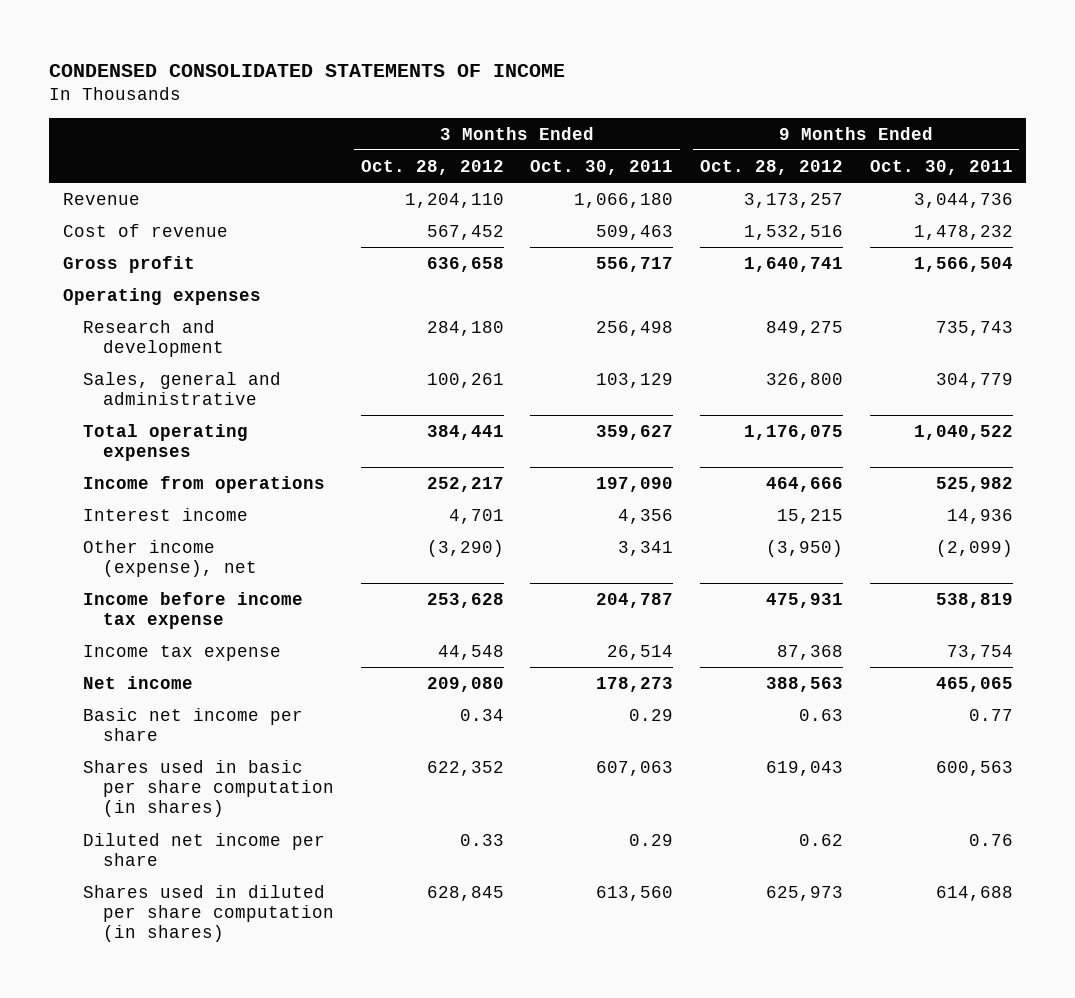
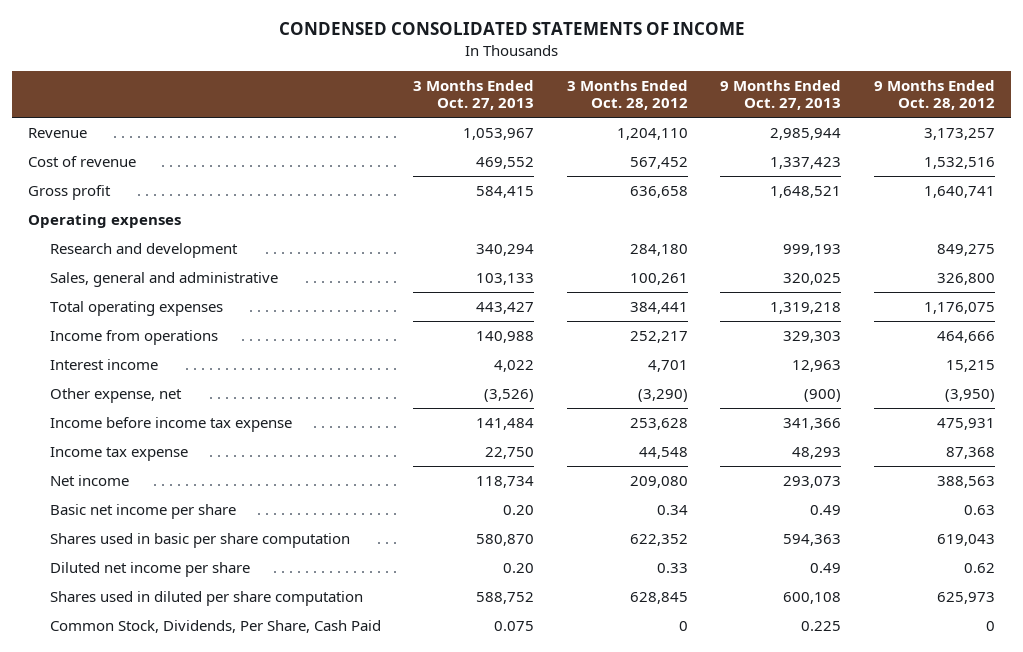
- | 3 Months Ended Oct. 28, 2012 | 3 Months Ended Oct. 30, 2011 | 9 Months Ended Oct. 28, 2012 | 9 Months Ended Oct. 30, 2011
+ | 3 Months Ended Oct. 27, 2013 | 3 Months Ended Oct. 28, 2012 | 9 Months Ended Oct. 27, 2013 | 9 Months Ended Oct. 28, 2012
- Other income (expense), net | (3,290) | 3,341 | (3,950) | (2,099)
+ Other expense, net | (3,526) | (3,290) | (900) | (3,950)
- Shares used in basic per share computation (in shares) | 622,352 | 607,063 | 619,043 | 600,563
+ Shares used in basic per share computation | 580,870 | 622,352 | 594,363 | 619,043
- Shares used in diluted per share computation (in shares) | 628,845 | 613,560 | 625,973 | 614,688
+ Shares used in diluted per share computation | 588,752 | 628,845 | 600,108 | 625,973
+ Common Stock, Dividends, Per Share, Cash Paid | 0.075 | 0 | 0.225 | 0

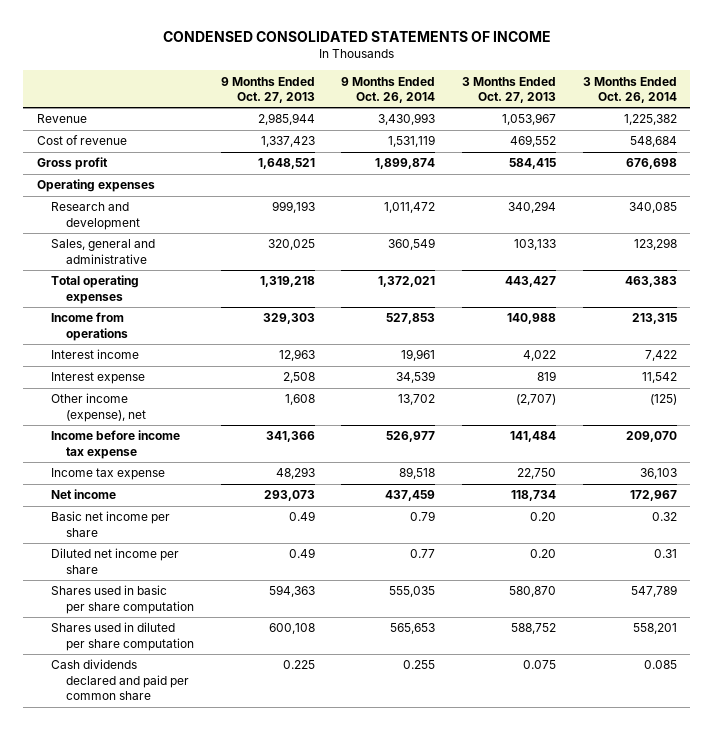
- | 3 Months Ended Oct. 27, 2013 | 3 Months Ended Oct. 28, 2012 | 9 Months Ended Oct. 27, 2013 | 9 Months Ended Oct. 28, 2012
+ | 9 Months Ended Oct. 27, 2013 | 9 Months Ended Oct. 26, 2014 | 3 Months Ended Oct. 27, 2013 | 3 Months Ended Oct. 26, 2014
- Other expense, net | (3,526) | (3,290) | (900) | (3,950)
+ Interest expense | 2,508 | 34,539 | 819 | 11,542
+ Other income (expense), net | 1,608 | 13,702 | (2,707) | (125)
moved down: Shares used in basic per share computation | 594,363 | 555,035 | 580,870 | 547,789
- Common Stock, Dividends, Per Share, Cash Paid | 0.075 | 0 | 0.225 | 0
+ Cash dividends declared and paid per common share | 0.225 | 0.255 | 0.075 | 0.085

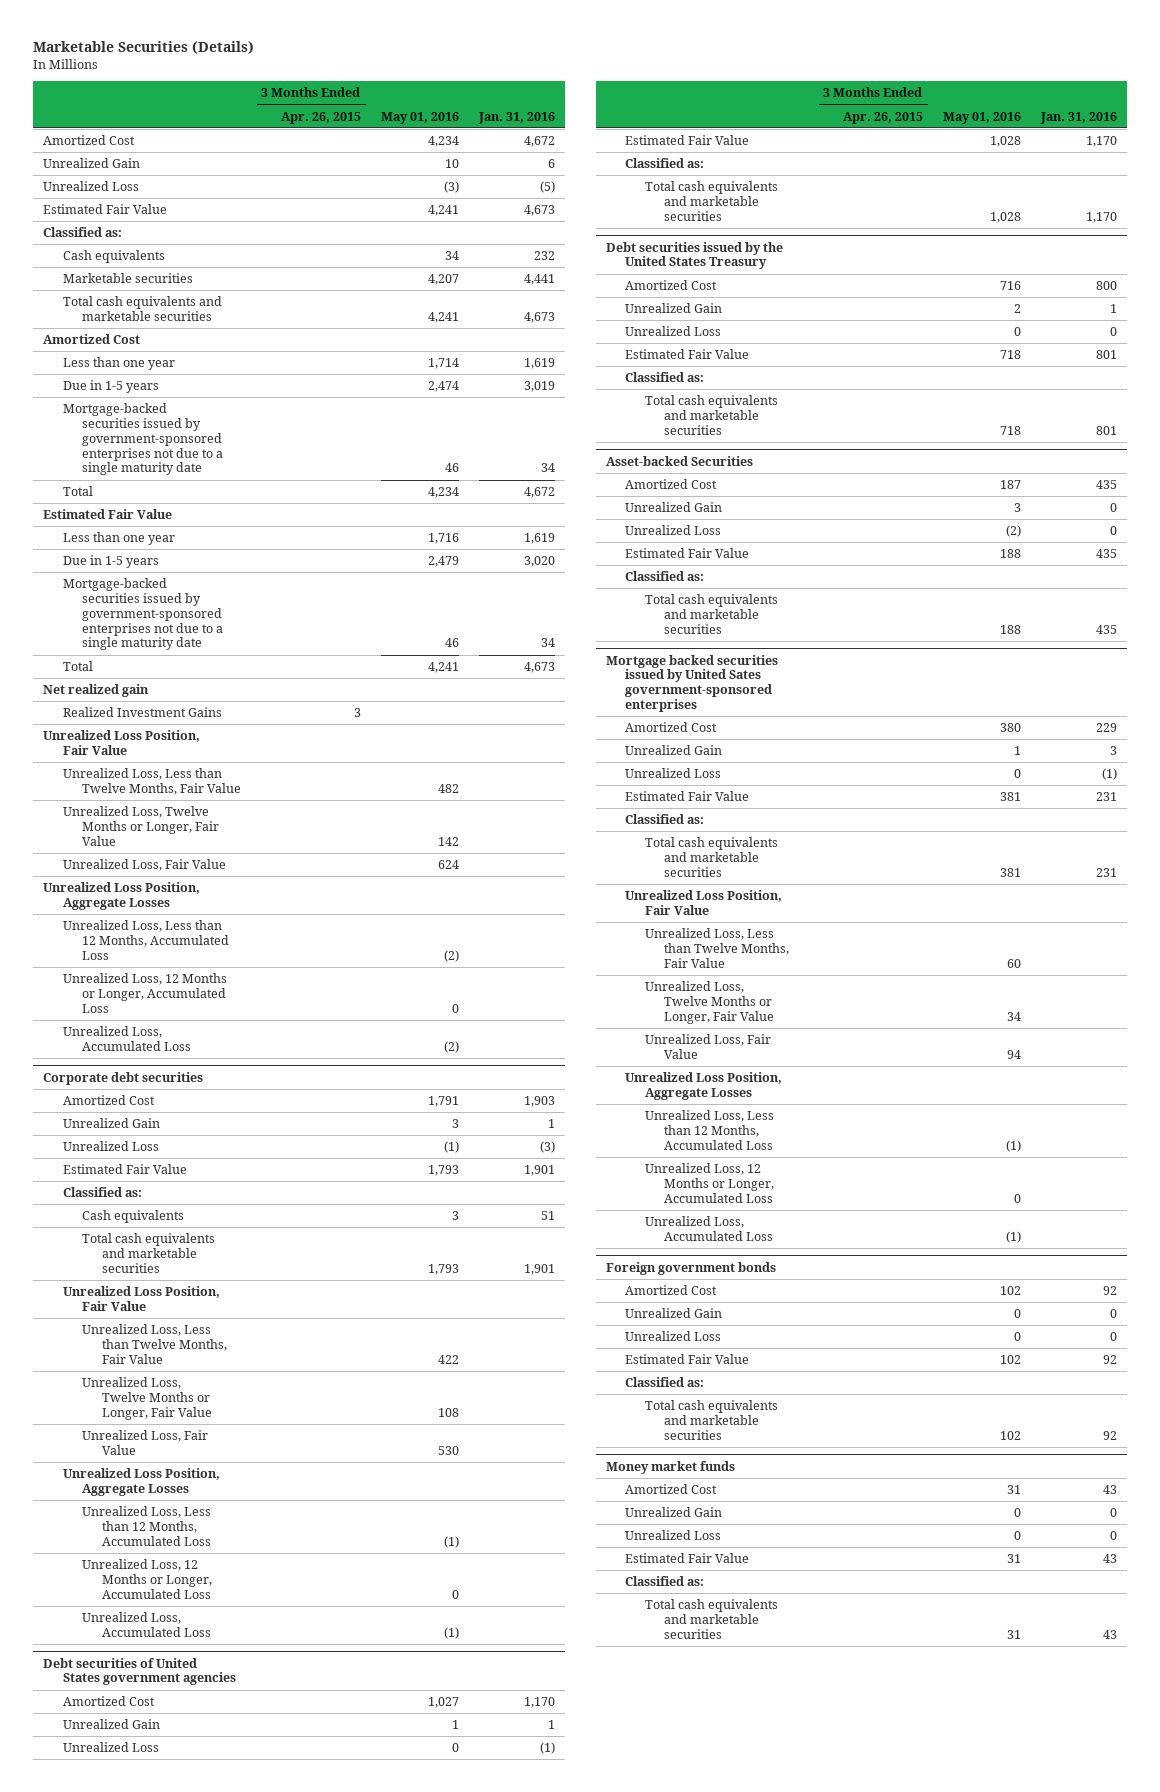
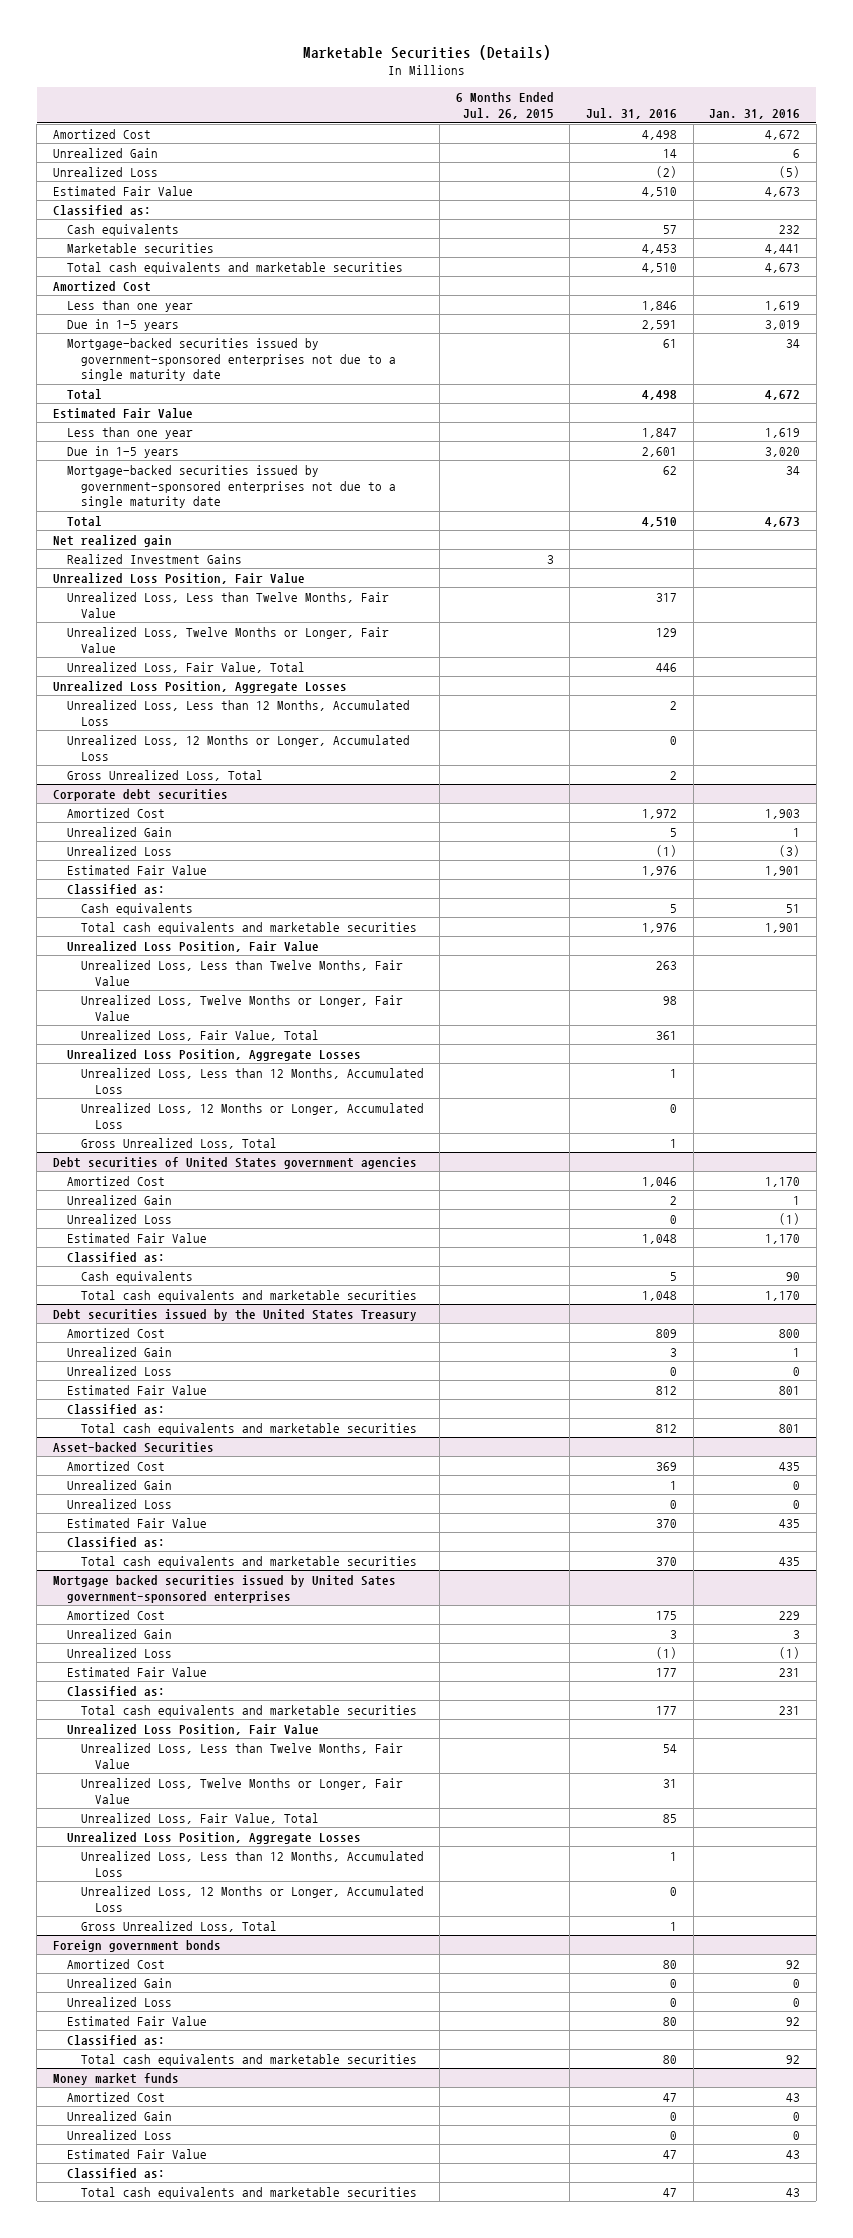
- | 3 Months Ended Apr. 26, 2015 | May 01, 2016 | Jan. 31, 2016
+ | 6 Months Ended Jul. 26, 2015 | Jul. 31, 2016 | Jan. 31, 2016
- Unrealized Loss, Fair Value | | 624 |
+ Unrealized Loss, Fair Value, Total | | 446 |
- Unrealized Loss, Accumulated Loss | | (2) |
+ Gross Unrealized Loss, Total | | 2 |
@ Corporate debt securities
- Unrealized Loss, Fair Value | | 530 |
+ Unrealized Loss, Fair Value, Total | | 361 |
- Unrealized Loss, Accumulated Loss | | (1) |
+ Gross Unrealized Loss, Total | | 1 |
@ Debt securities of United States government agencies
+ Cash equivalents | | 5 | 90
@ Mortgage backed securities issued by United Sates government-sponsored enterprises
- Unrealized Loss, Fair Value | | 94 |
+ Unrealized Loss, Fair Value, Total | | 85 |
- Unrealized Loss, Accumulated Loss | | (1) |
+ Gross Unrealized Loss, Total | | 1 |

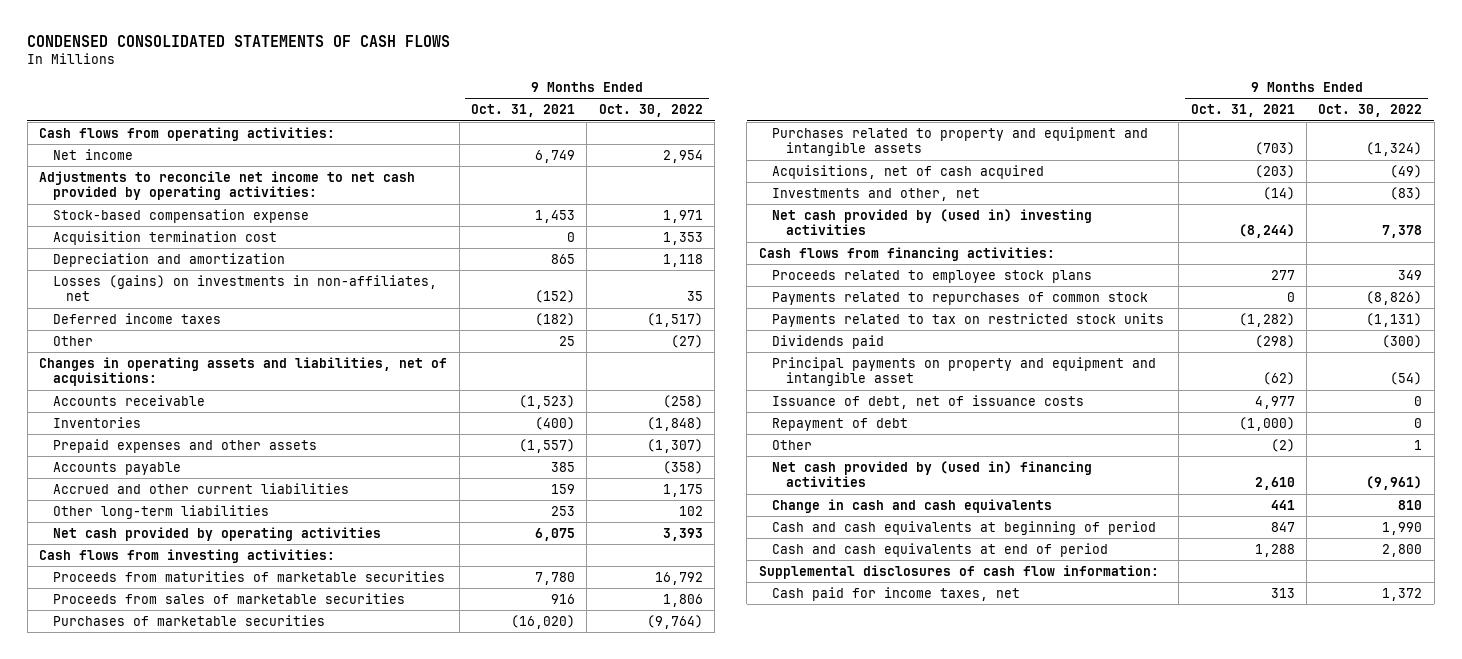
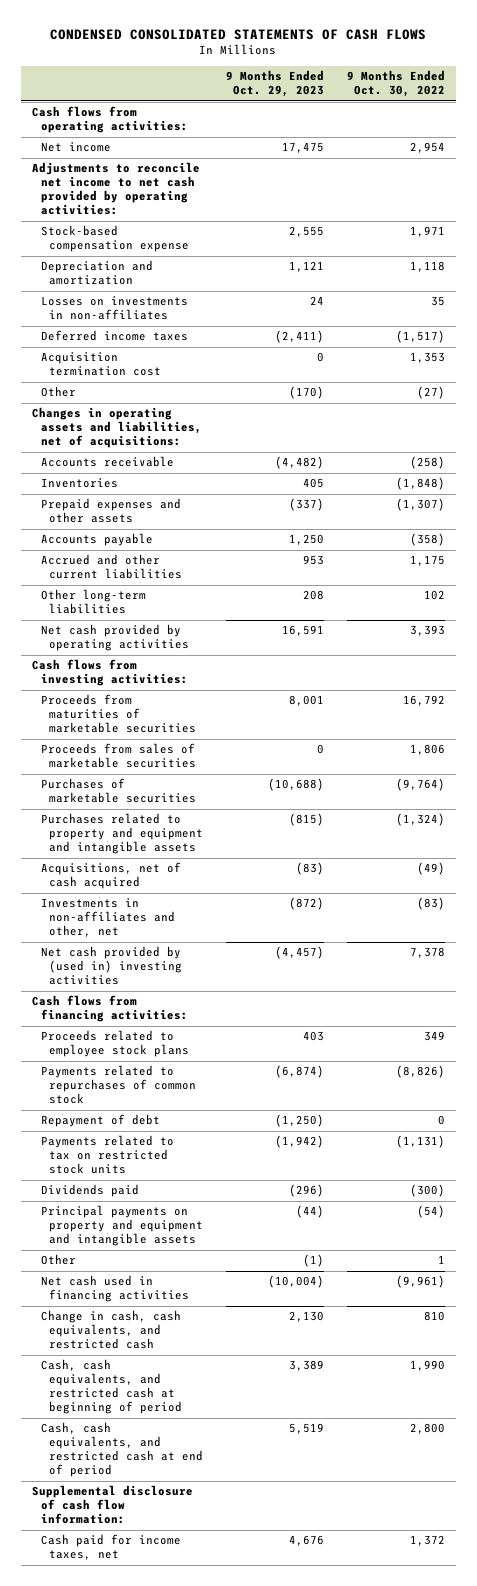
- | 9 Months Ended Oct. 31, 2021 | 9 Months Ended Oct. 30, 2022
+ | 9 Months Ended Oct. 29, 2023 | 9 Months Ended Oct. 30, 2022
- Losses (gains) on investments in non-affiliates, net | (152) | 35
+ Losses on investments in non-affiliates | 24 | 35
moved down: Acquisition termination cost | 0 | 1,353
- Investments and other, net | (14) | (83)
+ Investments in non-affiliates and other, net | (872) | (83)
moved up: Repayment of debt | (1,250) | 0
- Principal payments on property and equipment and intangible asset | (62) | (54)
- Issuance of debt, net of issuance costs | 4,977 | 0
+ Principal payments on property and equipment and intangible assets | (44) | (54)
- Net cash provided by (used in) financing activities | 2,610 | (9,961)
- Change in cash and cash equivalents | 441 | 810
- Cash and cash equivalents at beginning of period | 847 | 1,990
- Cash and cash equivalents at end of period | 1,288 | 2,800
- Supplemental disclosures of cash flow information:
+ Net cash used in financing activities | (10,004) | (9,961)
+ Change in cash, cash equivalents, and restricted cash | 2,130 | 810
+ Cash, cash equivalents, and restricted cash at beginning of period | 3,389 | 1,990
+ Cash, cash equivalents, and restricted cash at end of period | 5,519 | 2,800
+ Supplemental disclosure of cash flow information:

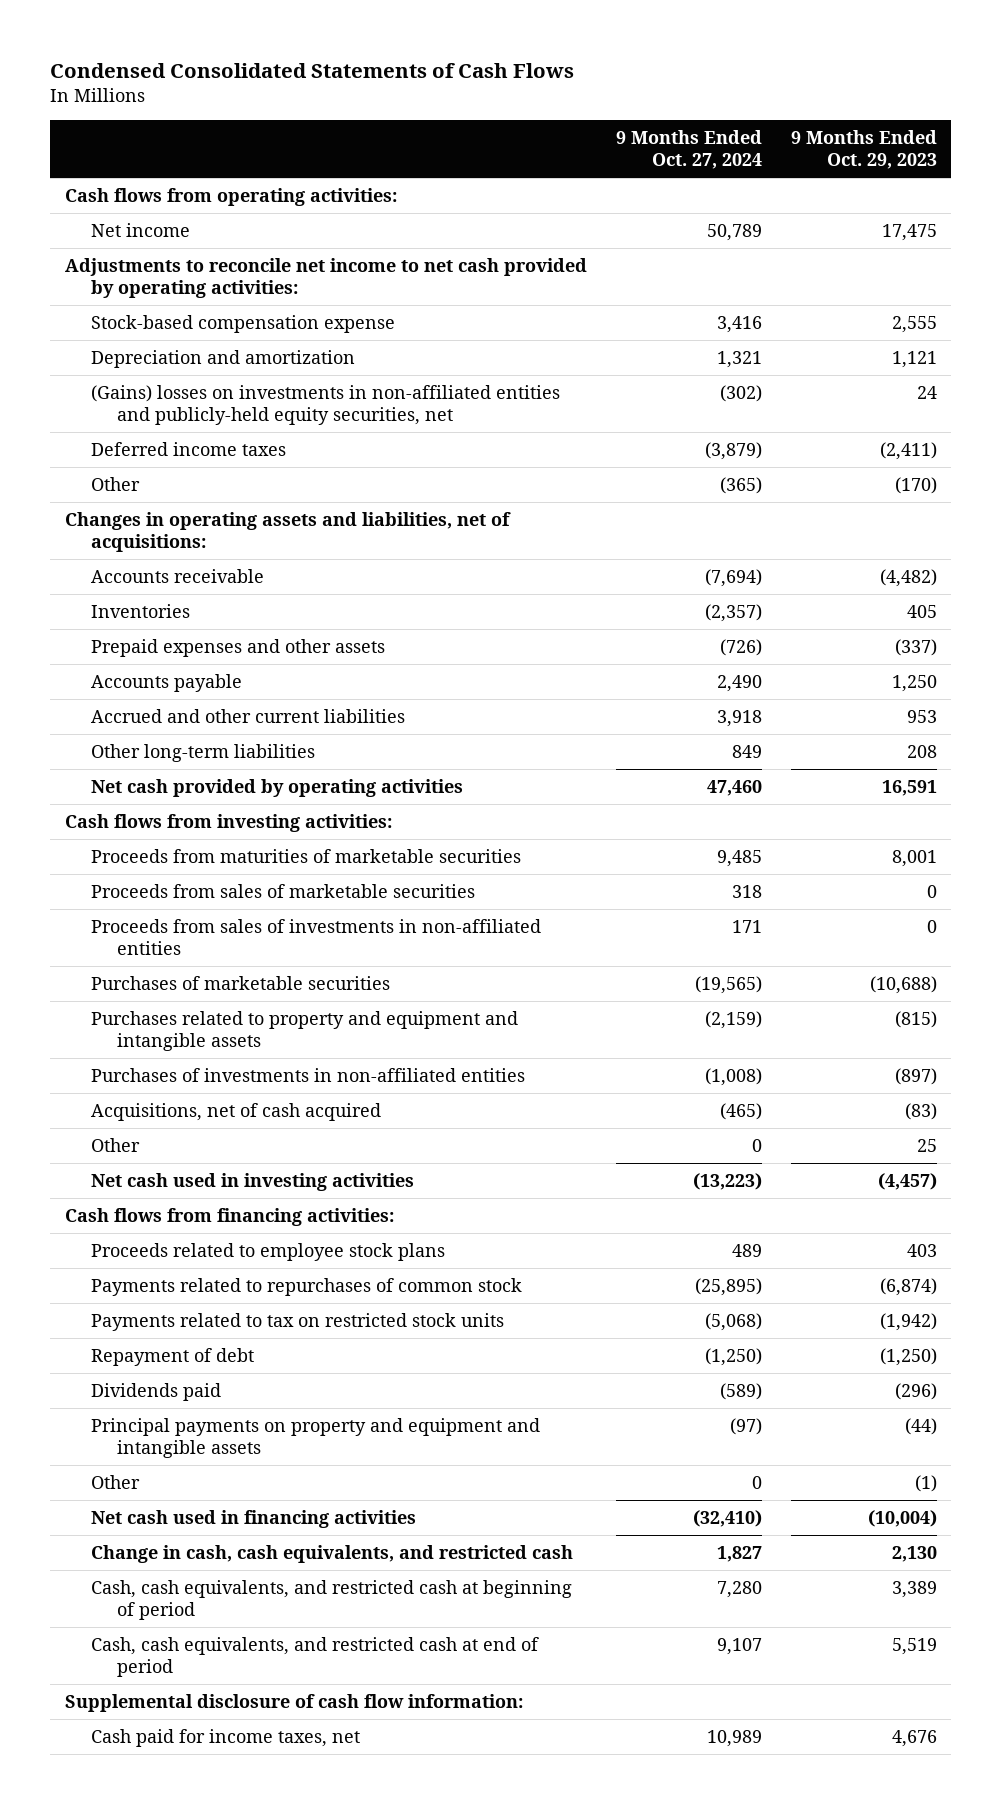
- CONDENSED CONSOLIDATED STATEMENTS OF CASH FLOWS
+ Condensed Consolidated Statements of Cash Flows
- | 9 Months Ended Oct. 29, 2023 | 9 Months Ended Oct. 30, 2022
+ | 9 Months Ended Oct. 27, 2024 | 9 Months Ended Oct. 29, 2023
- Losses on investments in non-affiliates | 24 | 35
+ (Gains) losses on investments in non-affiliated entities and publicly-held equity securities, net | (302) | 24
- Acquisition termination cost | 0 | 1,353
+ Proceeds from sales of investments in non-affiliated entities | 171 | 0
+ Purchases of investments in non-affiliated entities | (1,008) | (897)
- Investments in non-affiliates and other, net | (872) | (83)
- Net cash provided by (used in) investing activities | (4,457) | 7,378
+ Other | 0 | 25
+ Net cash used in investing activities | (13,223) | (4,457)
moved down: Repayment of debt | (1,250) | (1,250)

